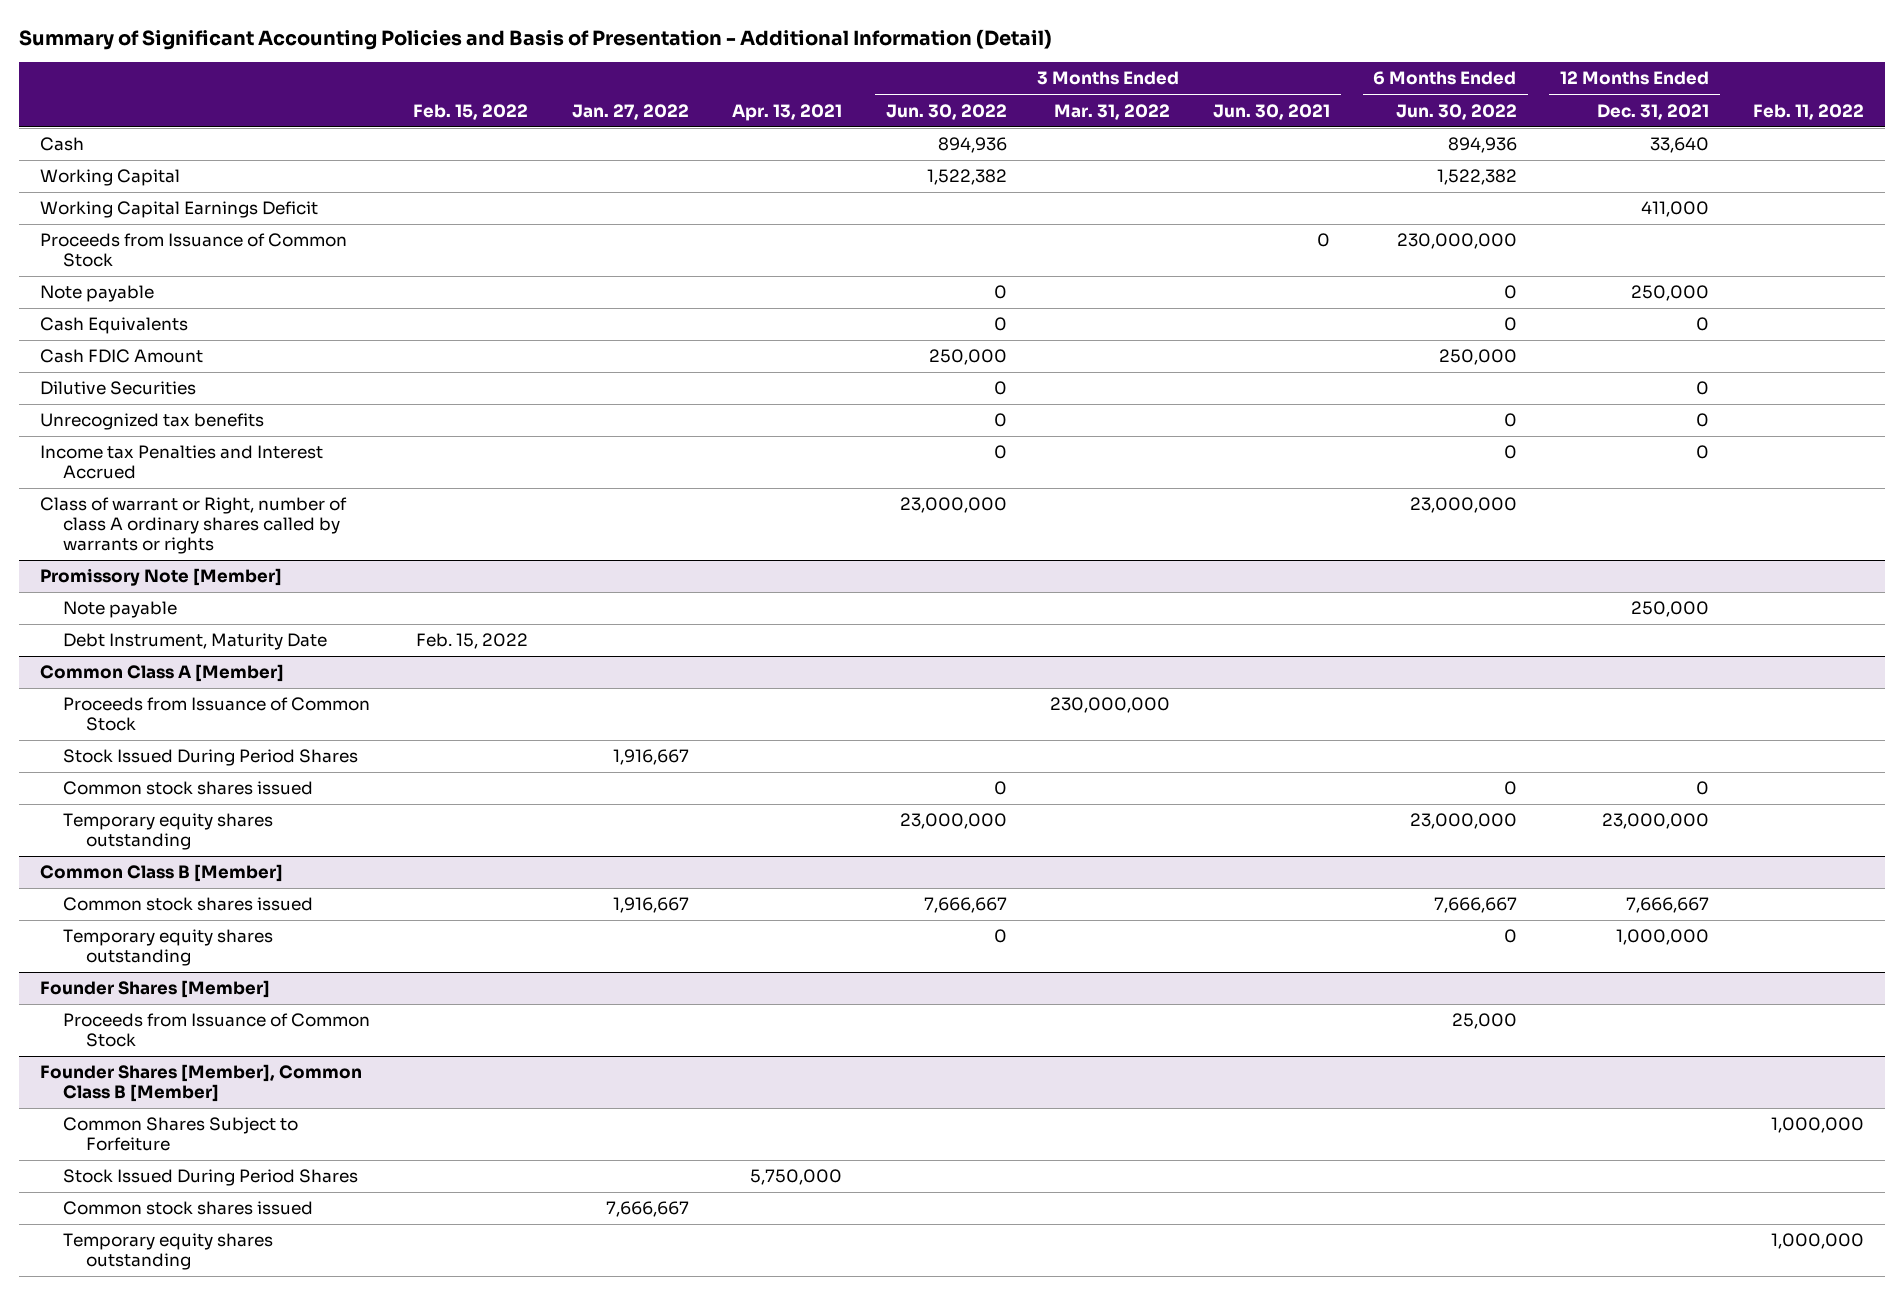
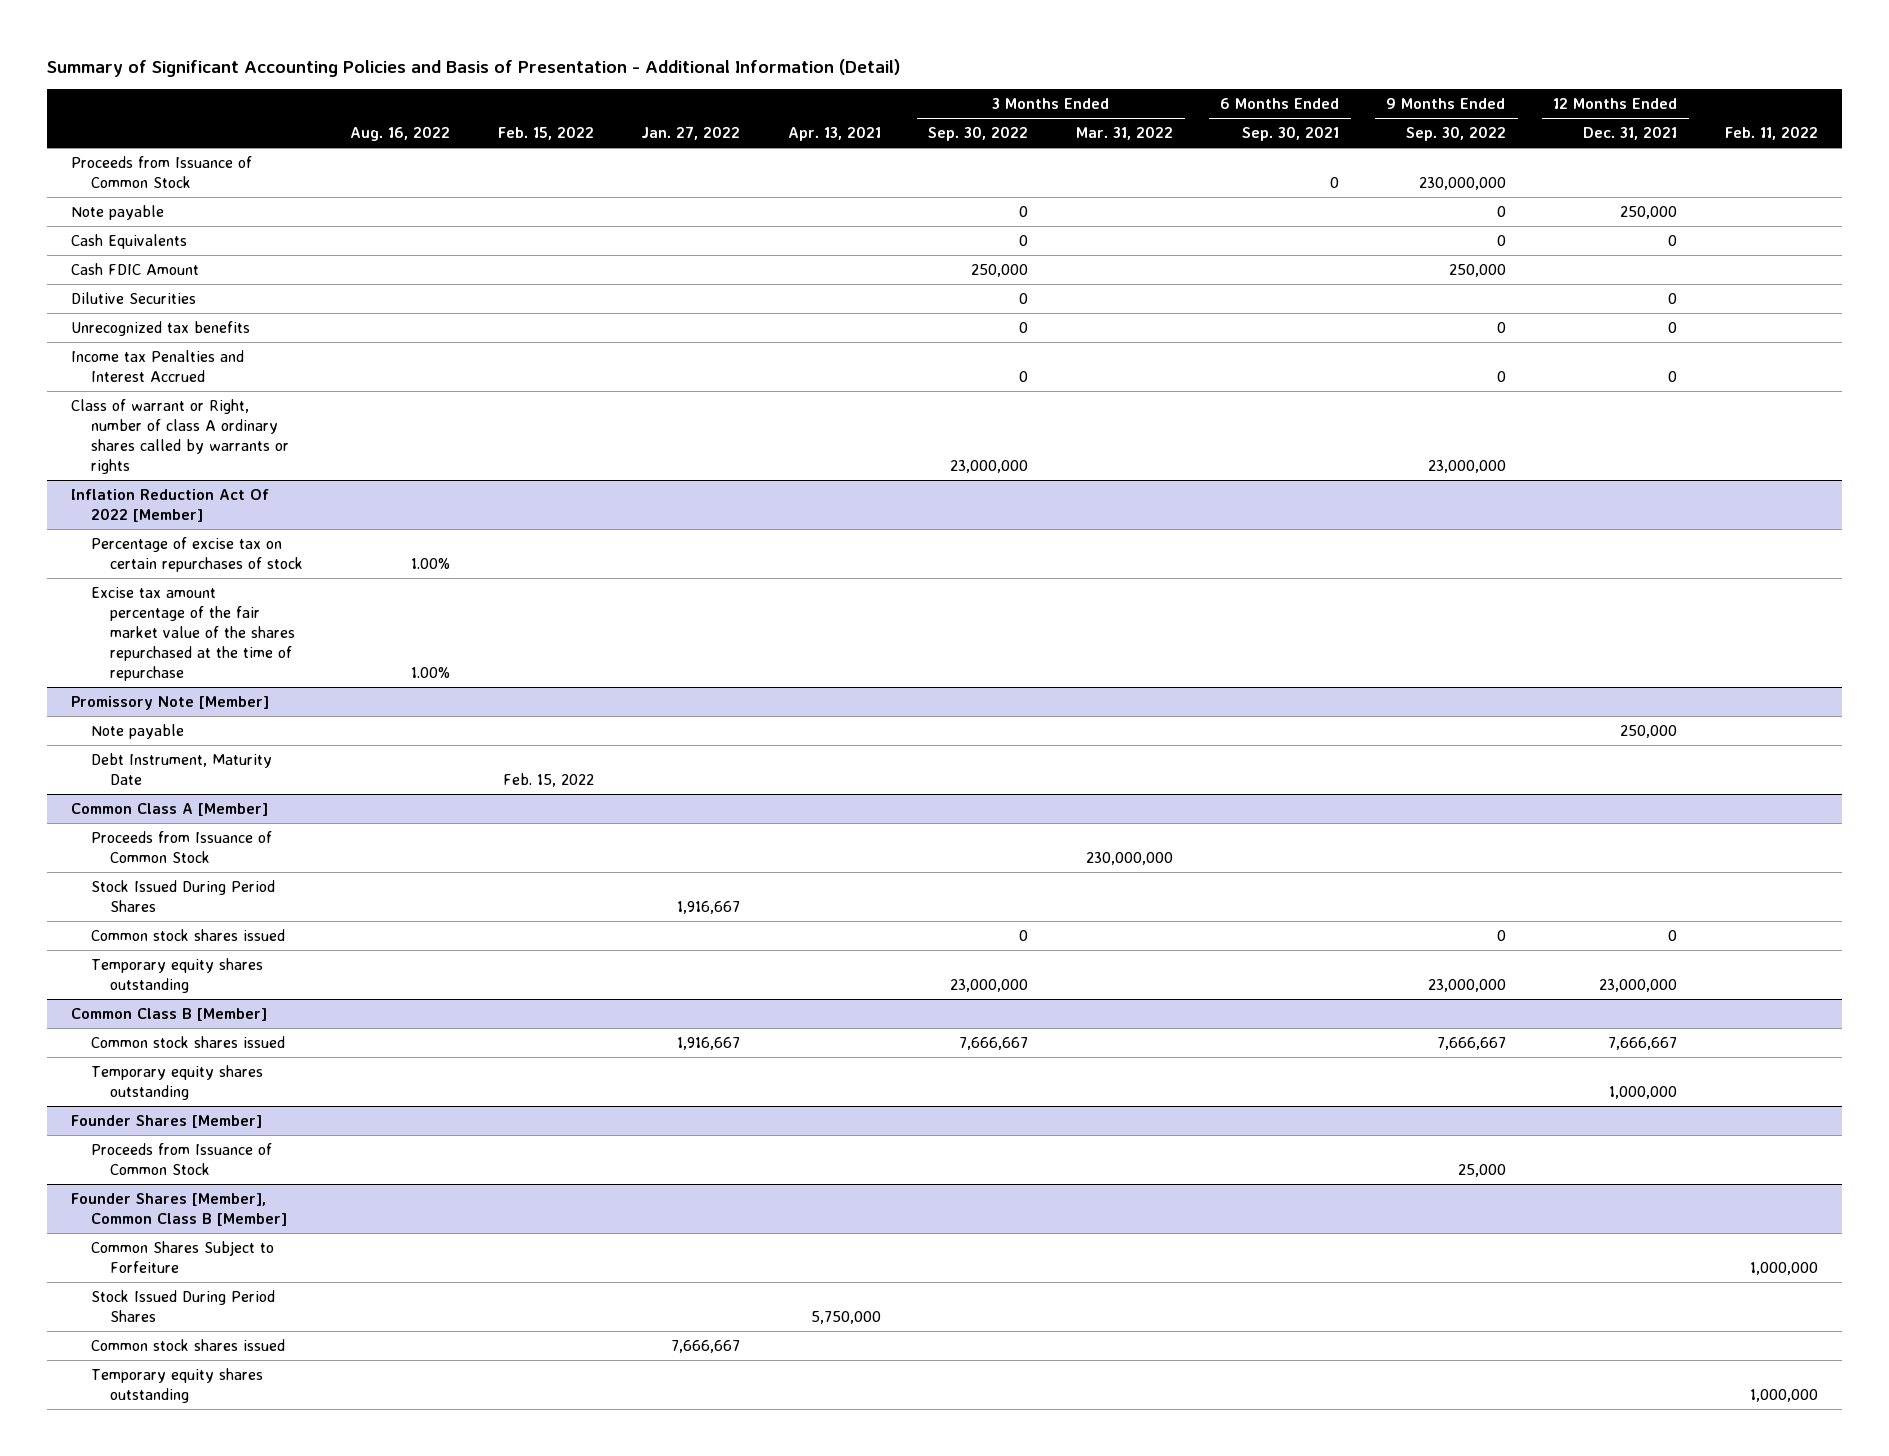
- | Feb. 15, 2022 | Jan. 27, 2022 | Apr. 13, 2021 | 3 Months Ended Jun. 30, 2022 | 3 Months Ended Mar. 31, 2022 | 3 Months Ended Jun. 30, 2021 | 6 Months Ended Jun. 30, 2022 | 12 Months Ended Dec. 31, 2021 | Feb. 11, 2022
+ | Aug. 16, 2022 | Feb. 15, 2022 | Jan. 27, 2022 | Apr. 13, 2021 | 3 Months Ended Sep. 30, 2022 | 3 Months Ended Mar. 31, 2022 | 6 Months Ended Sep. 30, 2021 | 9 Months Ended Sep. 30, 2022 | 12 Months Ended Dec. 31, 2021 | Feb. 11, 2022
- Cash | | | | 894,936 | | | 894,936 | 33,640 |
- Working Capital | | | | 1,522,382 | | | 1,522,382 | |
- Working Capital Earnings Deficit | | | | | | | | 411,000 |
+ Inflation Reduction Act Of 2022 [Member]
+ Percentage of excise tax on certain repurchases of stock | 1.00% | | | | | | | | |
+ Excise tax amount percentage of the fair market value of the shares repurchased at the time of repurchase | 1.00% | | | | | | | | |

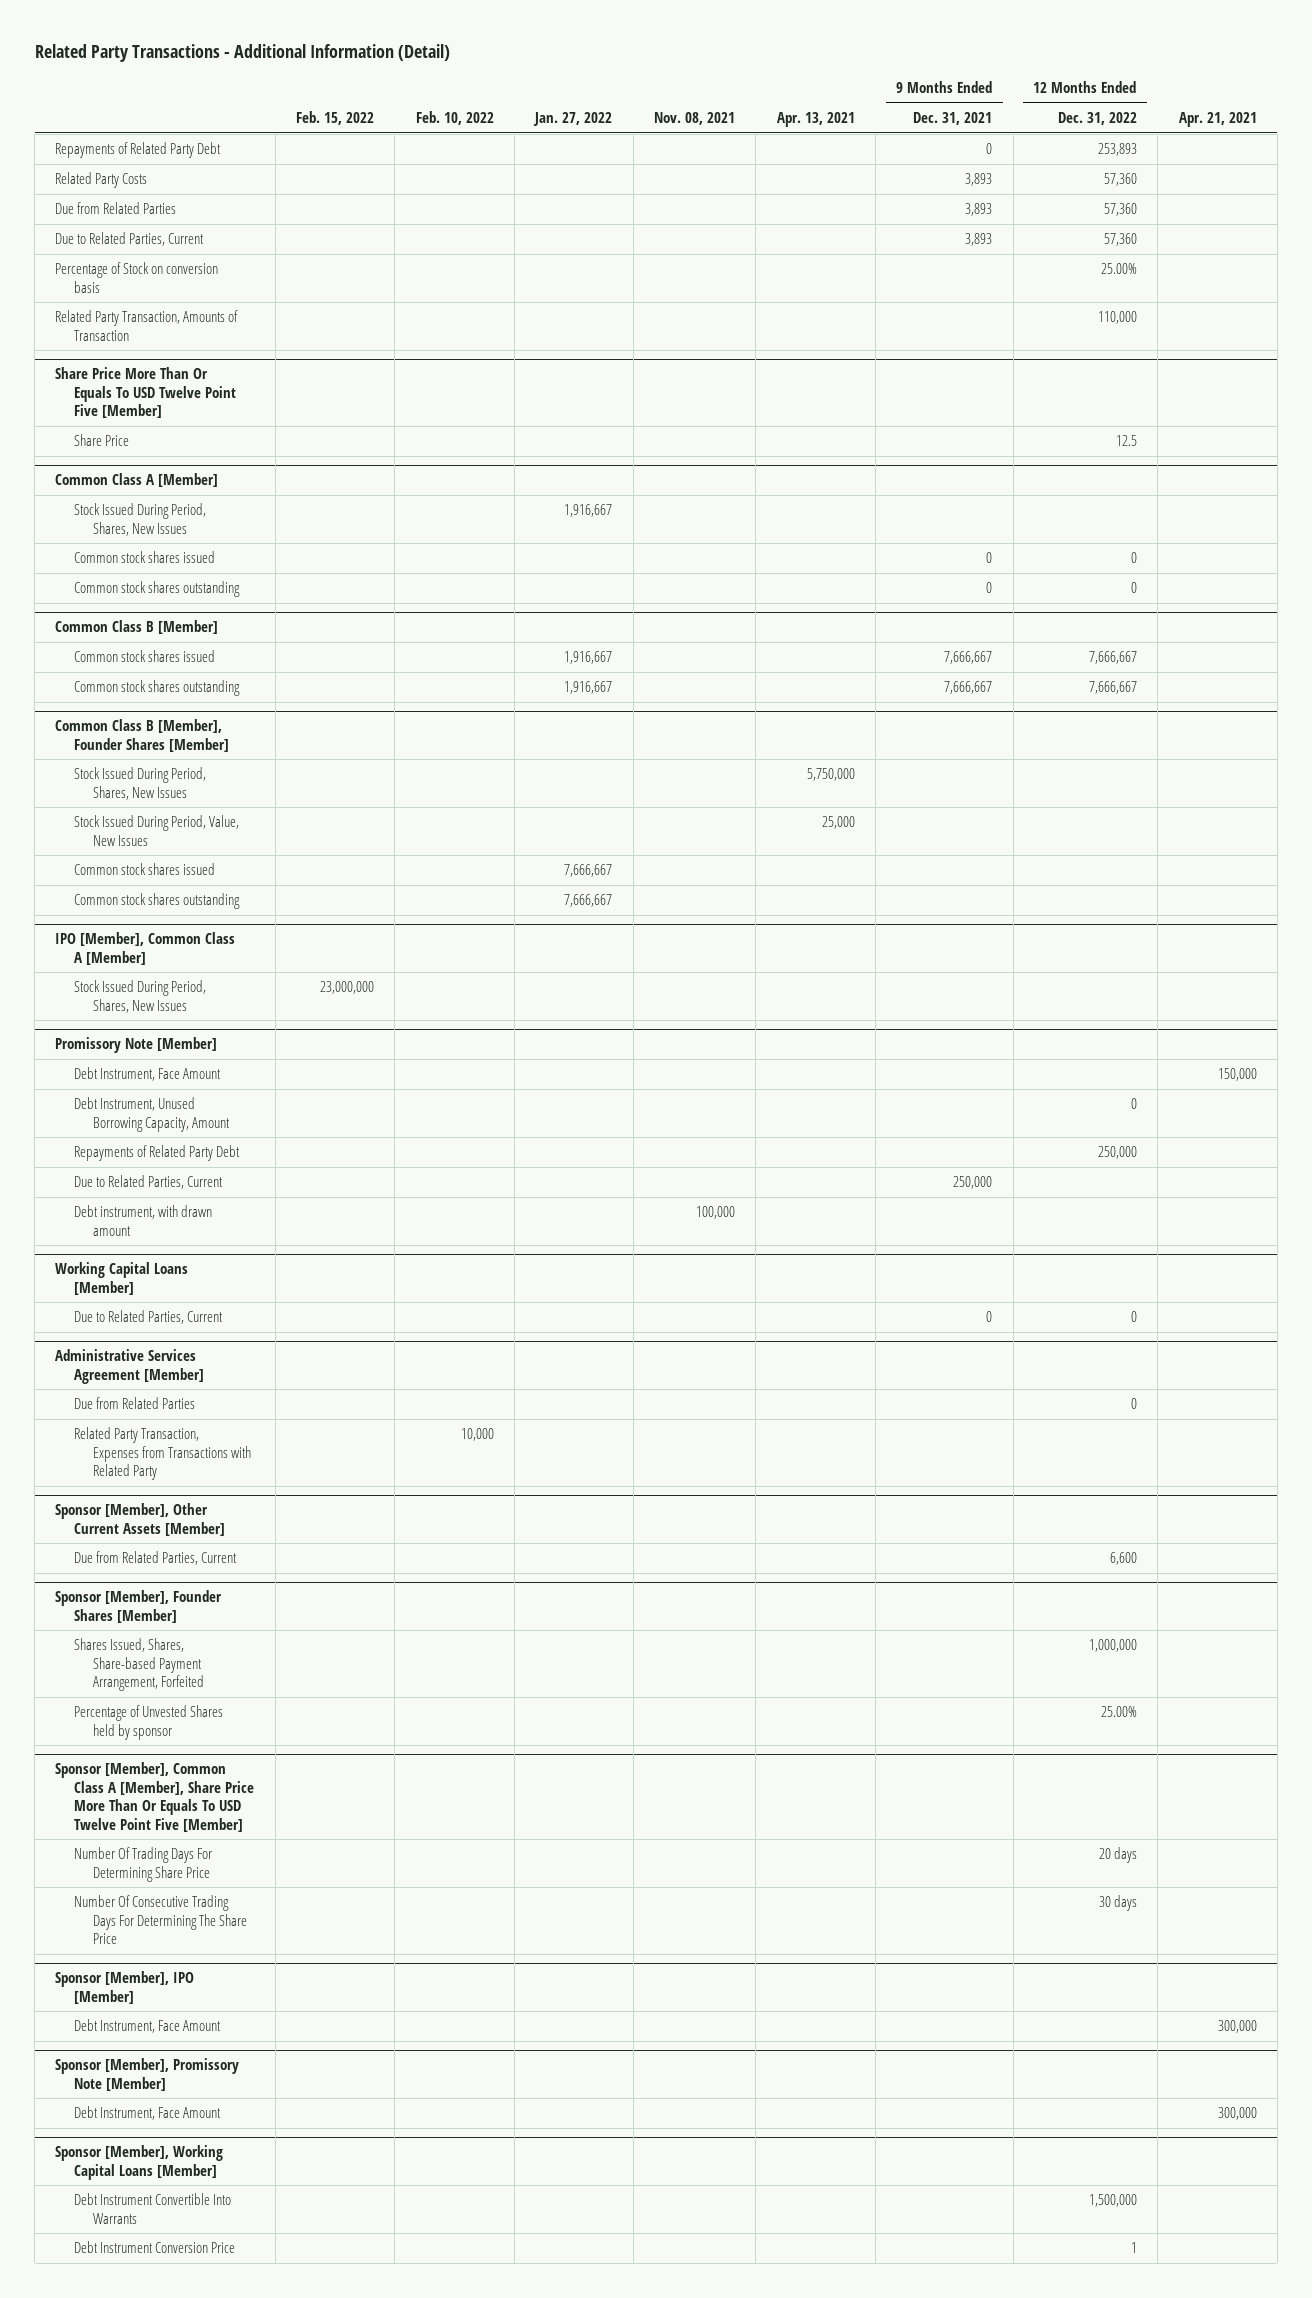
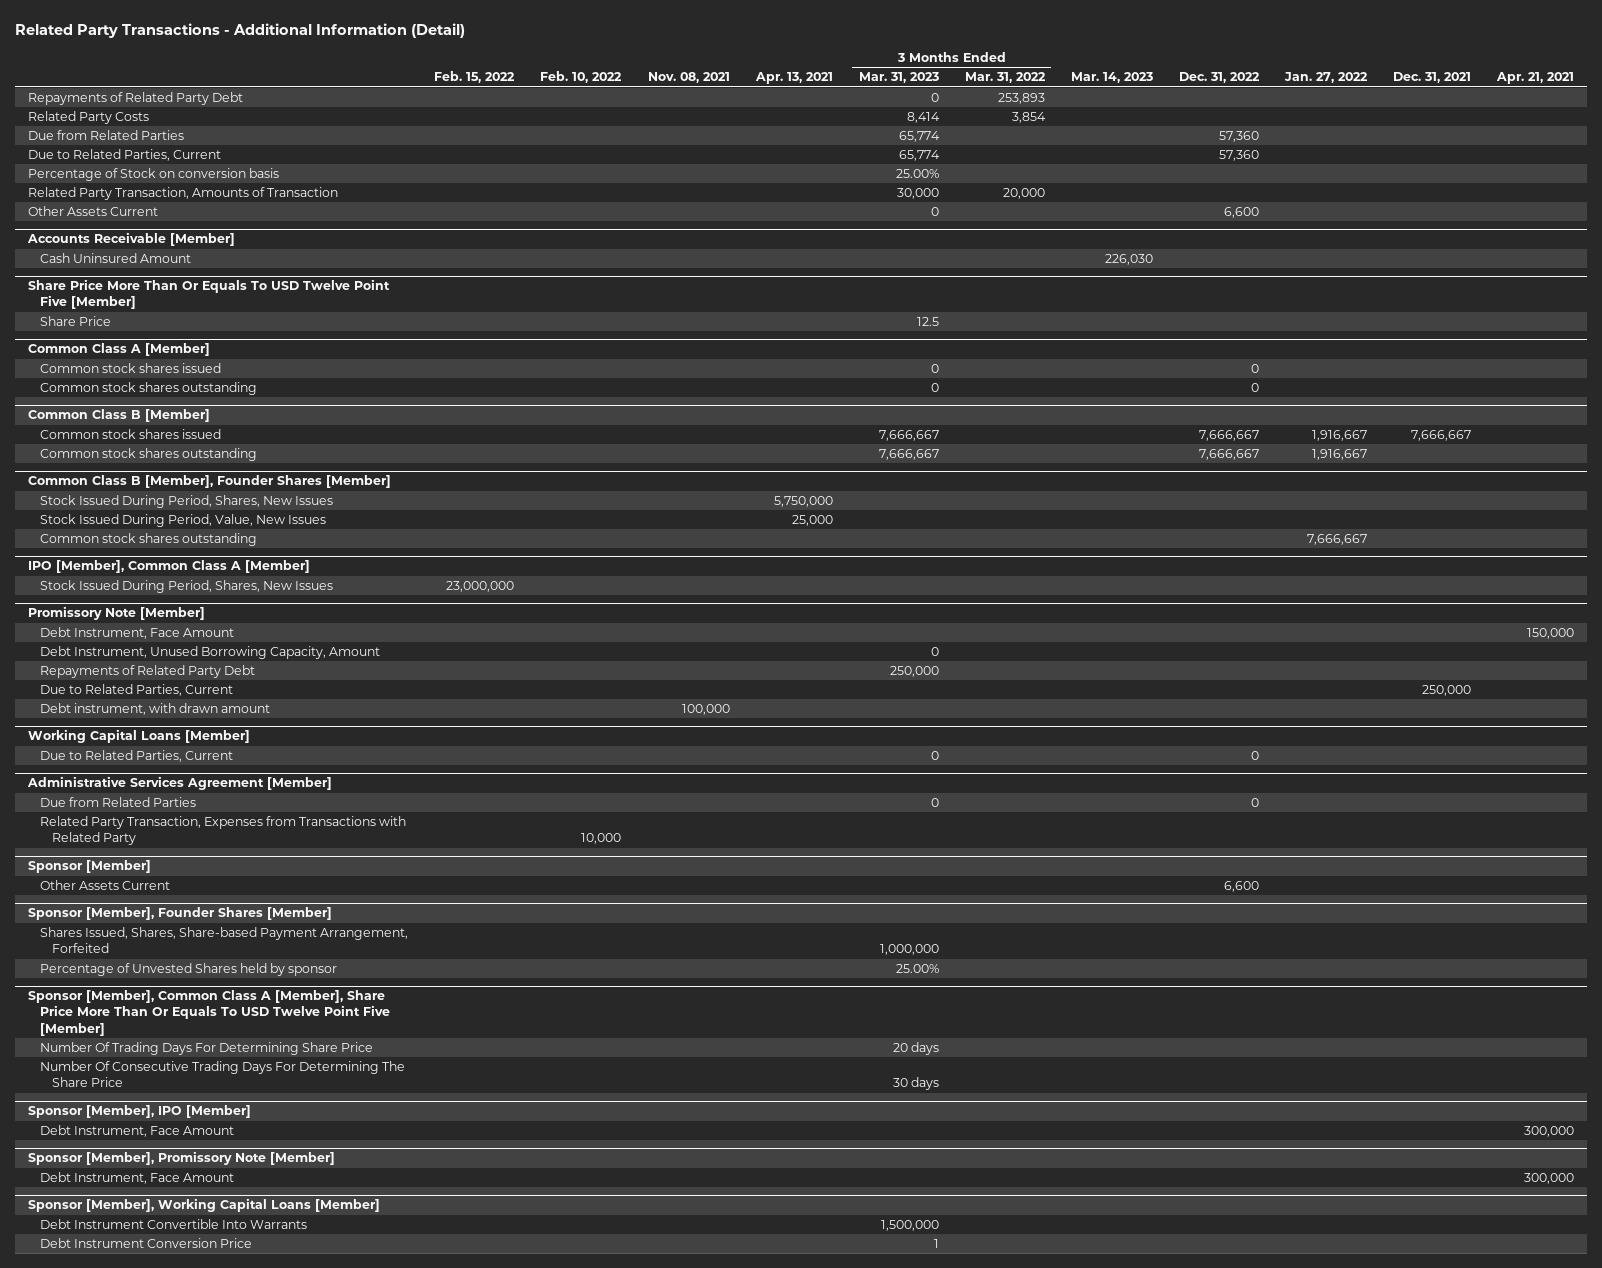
- | Feb. 15, 2022 | Feb. 10, 2022 | Jan. 27, 2022 | Nov. 08, 2021 | Apr. 13, 2021 | 9 Months Ended Dec. 31, 2021 | 12 Months Ended Dec. 31, 2022 | Apr. 21, 2021
+ | Feb. 15, 2022 | Feb. 10, 2022 | Nov. 08, 2021 | Apr. 13, 2021 | 3 Months Ended Mar. 31, 2023 | 3 Months Ended Mar. 31, 2022 | Mar. 14, 2023 | Dec. 31, 2022 | Jan. 27, 2022 | Dec. 31, 2021 | Apr. 21, 2021
+ Other Assets Current | | | | | 0 | | | 6,600 | | |
+ Accounts Receivable [Member]
+ Cash Uninsured Amount | | | | | | | 226,030 | | | |
@ Common Class A [Member]
- Stock Issued During Period, Shares, New Issues | | | 1,916,667 | | | | |
@ Common Class B [Member], Founder Shares [Member]
- Common stock shares issued | | | 7,666,667 | | | | |
- Sponsor [Member], Other Current Assets [Member]
- Due from Related Parties, Current | | | | | | | 6,600 |
+ Sponsor [Member]
+ Other Assets Current | | | | | | | | 6,600 | | |

